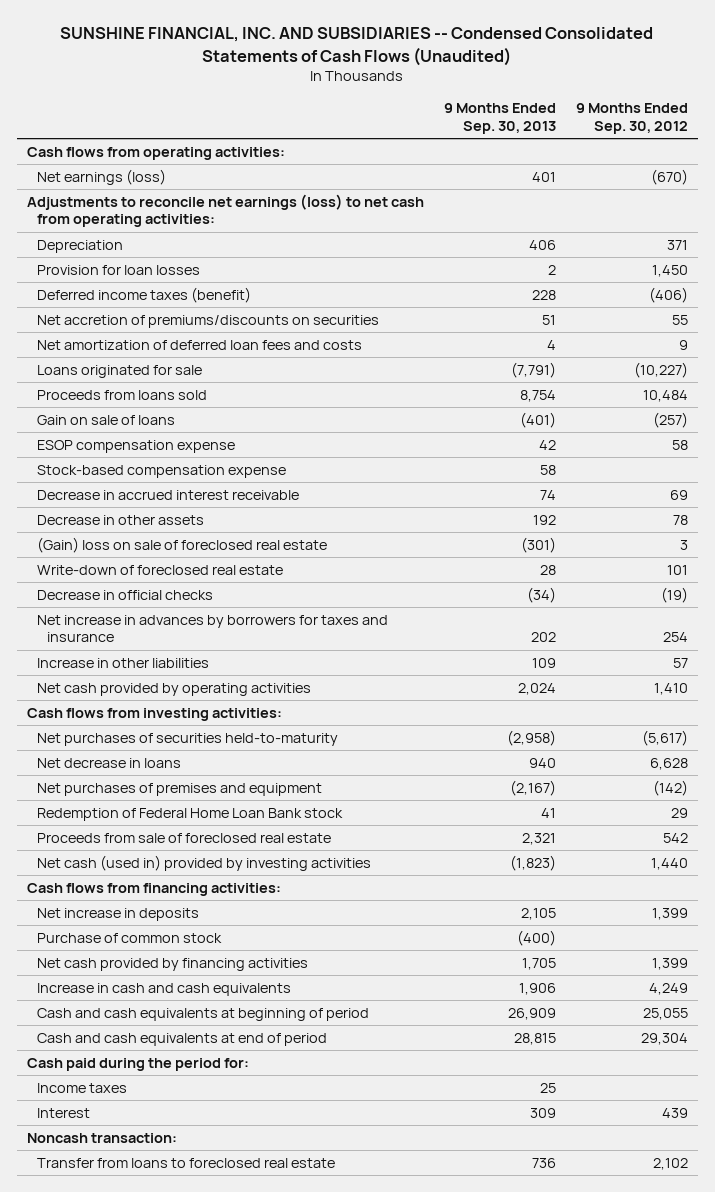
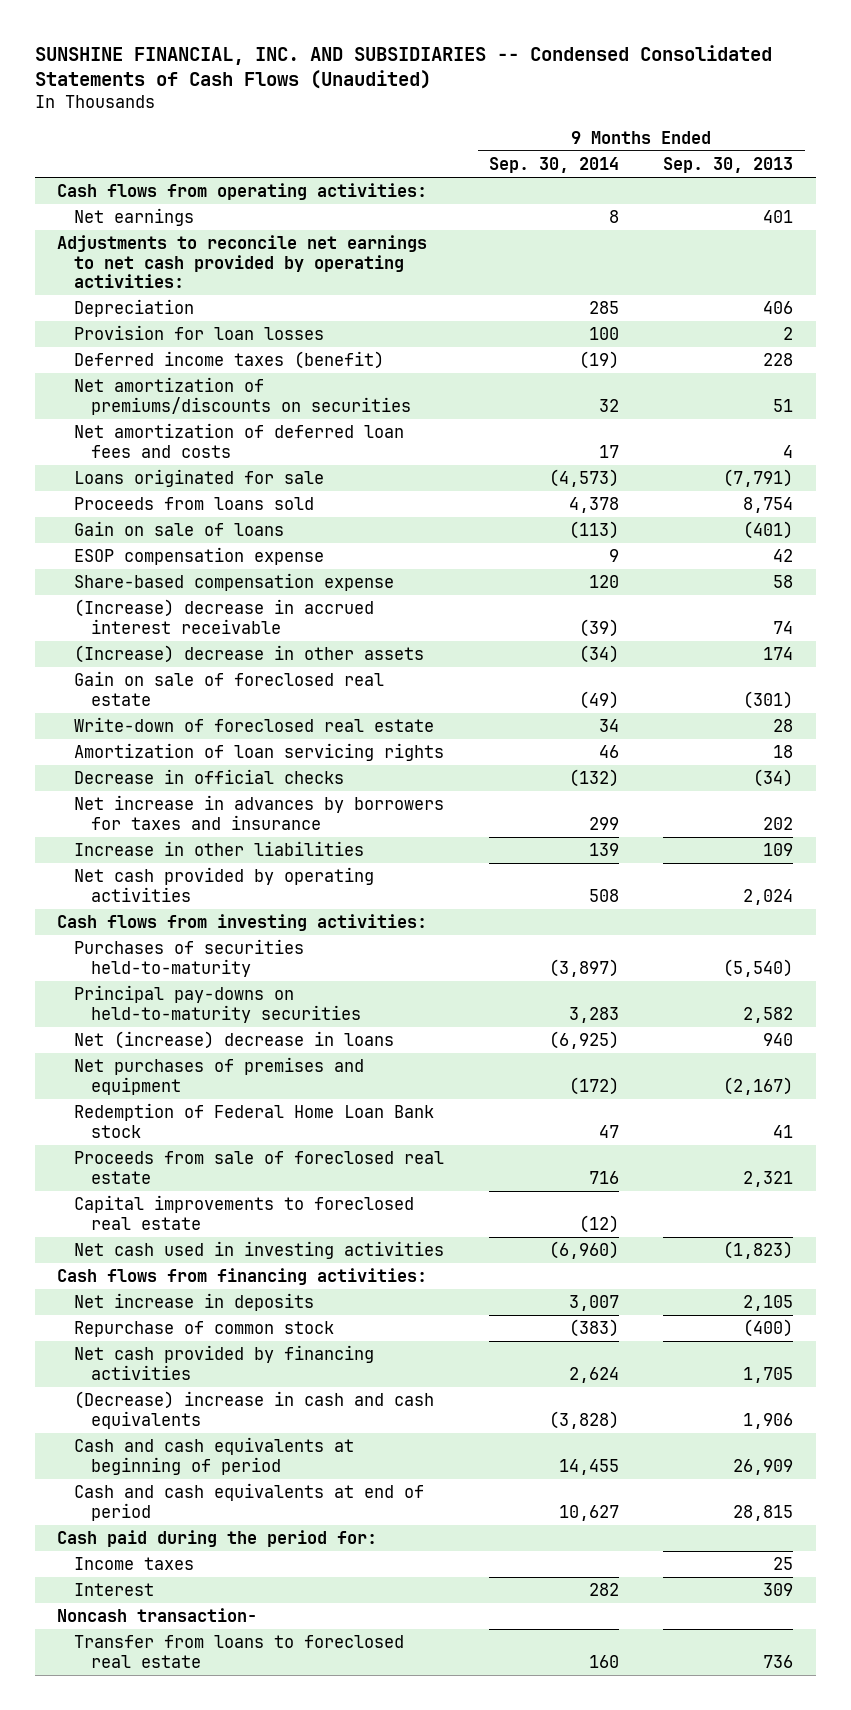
- | 9 Months Ended Sep. 30, 2013 | 9 Months Ended Sep. 30, 2012
+ | 9 Months Ended Sep. 30, 2014 | 9 Months Ended Sep. 30, 2013
- Net earnings (loss) | 401 | (670)
- Adjustments to reconcile net earnings (loss) to net cash from operating activities:
+ Net earnings | 8 | 401
+ Adjustments to reconcile net earnings to net cash provided by operating activities:
- Net accretion of premiums/discounts on securities | 51 | 55
+ Net amortization of premiums/discounts on securities | 32 | 51
- Stock-based compensation expense | 58 |
- Decrease in accrued interest receivable | 74 | 69
- Decrease in other assets | 192 | 78
- (Gain) loss on sale of foreclosed real estate | (301) | 3
+ Share-based compensation expense | 120 | 58
+ (Increase) decrease in accrued interest receivable | (39) | 74
+ (Increase) decrease in other assets | (34) | 174
+ Gain on sale of foreclosed real estate | (49) | (301)
+ Amortization of loan servicing rights | 46 | 18
- Net purchases of securities held-to-maturity | (2,958) | (5,617)
- Net decrease in loans | 940 | 6,628
+ Purchases of securities held-to-maturity | (3,897) | (5,540)
+ Principal pay-downs on held-to-maturity securities | 3,283 | 2,582
+ Net (increase) decrease in loans | (6,925) | 940
- Net cash (used in) provided by investing activities | (1,823) | 1,440
+ Capital improvements to foreclosed real estate | (12) |
+ Net cash used in investing activities | (6,960) | (1,823)
- Purchase of common stock | (400) |
+ Repurchase of common stock | (383) | (400)
- Increase in cash and cash equivalents | 1,906 | 4,249
+ (Decrease) increase in cash and cash equivalents | (3,828) | 1,906
- Noncash transaction:
+ Noncash transaction-

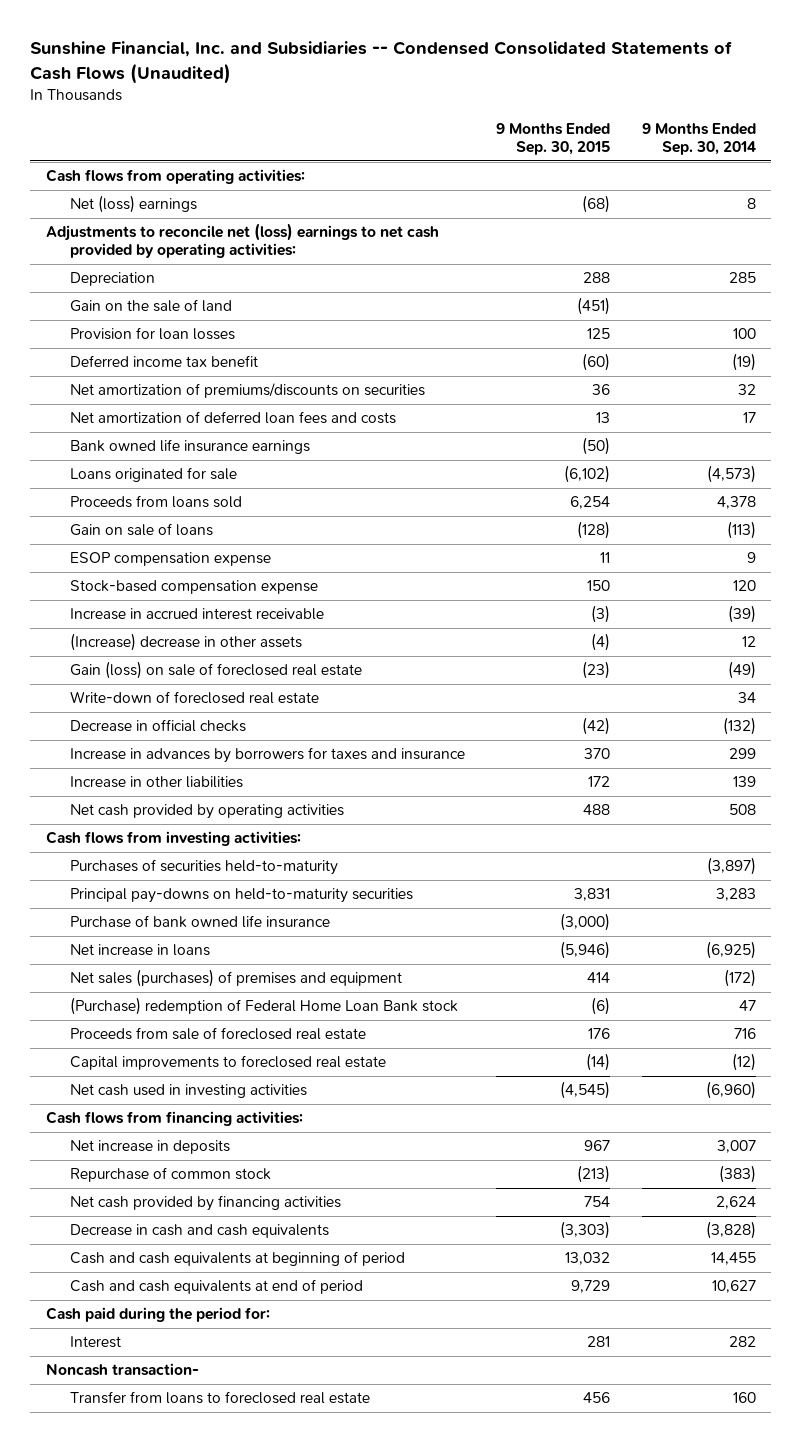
- SUNSHINE FINANCIAL, INC. AND SUBSIDIARIES -- Condensed Consolidated Statements of Cash Flows (Unaudited)
+ Sunshine Financial, Inc. and Subsidiaries -- Condensed Consolidated Statements of Cash Flows (Unaudited)
- | 9 Months Ended Sep. 30, 2014 | 9 Months Ended Sep. 30, 2013
+ | 9 Months Ended Sep. 30, 2015 | 9 Months Ended Sep. 30, 2014
- Net earnings | 8 | 401
- Adjustments to reconcile net earnings to net cash provided by operating activities:
+ Net (loss) earnings | (68) | 8
+ Adjustments to reconcile net (loss) earnings to net cash provided by operating activities:
+ Gain on the sale of land | (451) |
- Deferred income taxes (benefit) | (19) | 228
+ Deferred income tax benefit | (60) | (19)
+ Bank owned life insurance earnings | (50) |
- Share-based compensation expense | 120 | 58
- (Increase) decrease in accrued interest receivable | (39) | 74
- (Increase) decrease in other assets | (34) | 174
- Gain on sale of foreclosed real estate | (49) | (301)
+ Stock-based compensation expense | 150 | 120
+ Increase in accrued interest receivable | (3) | (39)
+ (Increase) decrease in other assets | (4) | 12
+ Gain (loss) on sale of foreclosed real estate | (23) | (49)
- Amortization of loan servicing rights | 46 | 18
- Net increase in advances by borrowers for taxes and insurance | 299 | 202
+ Increase in advances by borrowers for taxes and insurance | 370 | 299
- Net (increase) decrease in loans | (6,925) | 940
- Net purchases of premises and equipment | (172) | (2,167)
- Redemption of Federal Home Loan Bank stock | 47 | 41
+ Purchase of bank owned life insurance | (3,000) |
+ Net increase in loans | (5,946) | (6,925)
+ Net sales (purchases) of premises and equipment | 414 | (172)
+ (Purchase) redemption of Federal Home Loan Bank stock | (6) | 47
- (Decrease) increase in cash and cash equivalents | (3,828) | 1,906
+ Decrease in cash and cash equivalents | (3,303) | (3,828)
- Income taxes | | 25

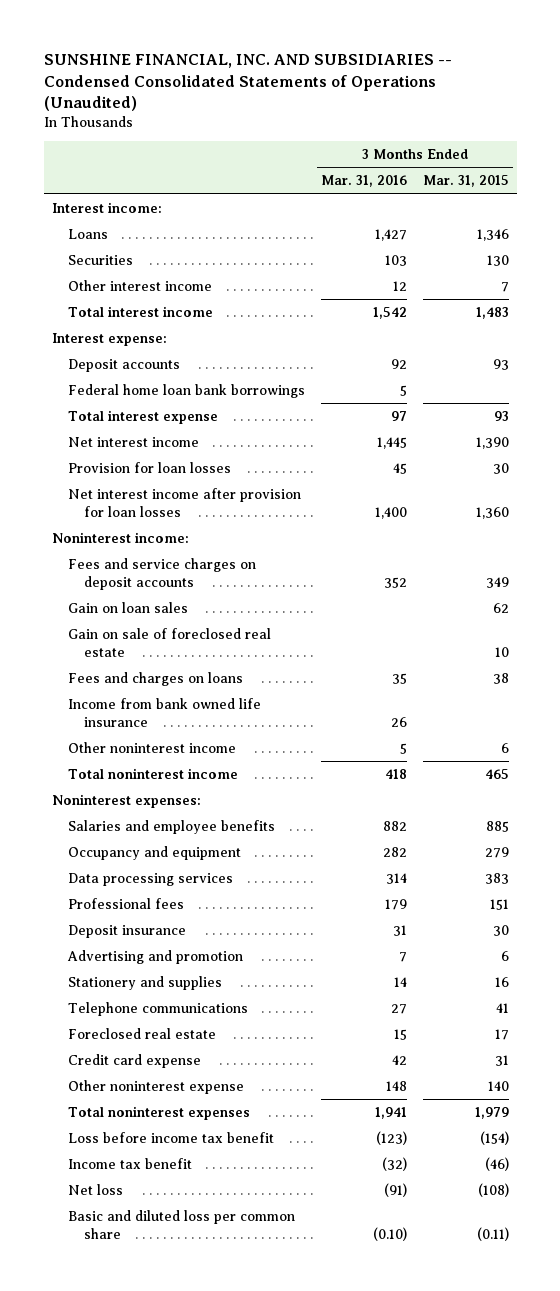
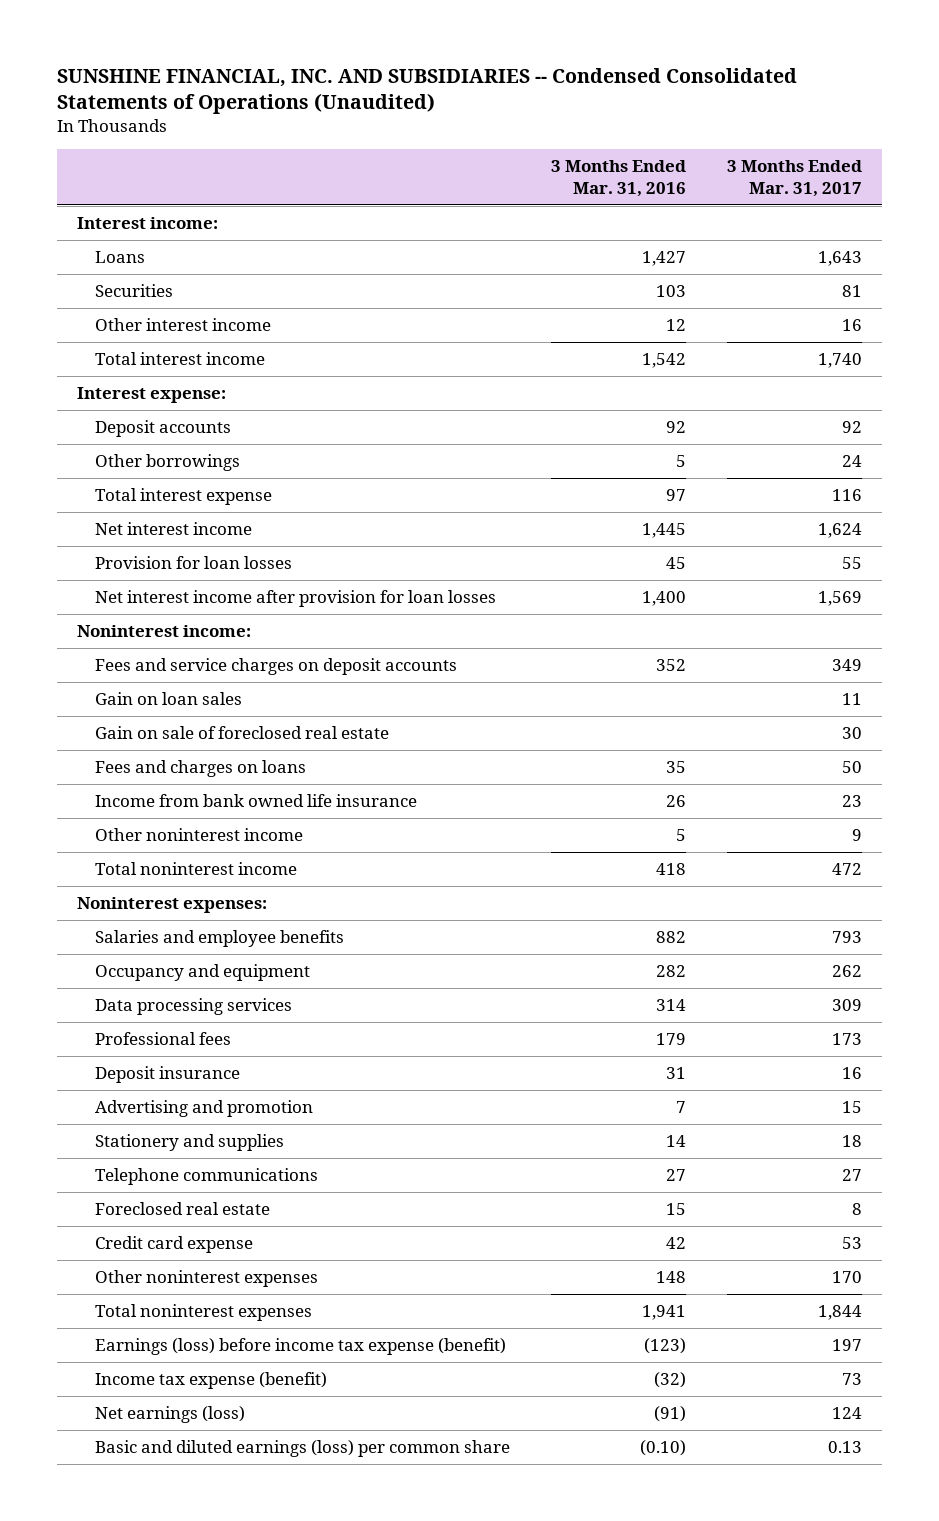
- | 3 Months Ended Mar. 31, 2016 | 3 Months Ended Mar. 31, 2015
+ | 3 Months Ended Mar. 31, 2016 | 3 Months Ended Mar. 31, 2017
- Federal home loan bank borrowings | 5 |
+ Other borrowings | 5 | 24
- Other noninterest expense | 148 | 140
+ Other noninterest expenses | 148 | 170
- Loss before income tax benefit | (123) | (154)
- Income tax benefit | (32) | (46)
- Net loss | (91) | (108)
- Basic and diluted loss per common share | (0.10) | (0.11)
+ Earnings (loss) before income tax expense (benefit) | (123) | 197
+ Income tax expense (benefit) | (32) | 73
+ Net earnings (loss) | (91) | 124
+ Basic and diluted earnings (loss) per common share | (0.10) | 0.13

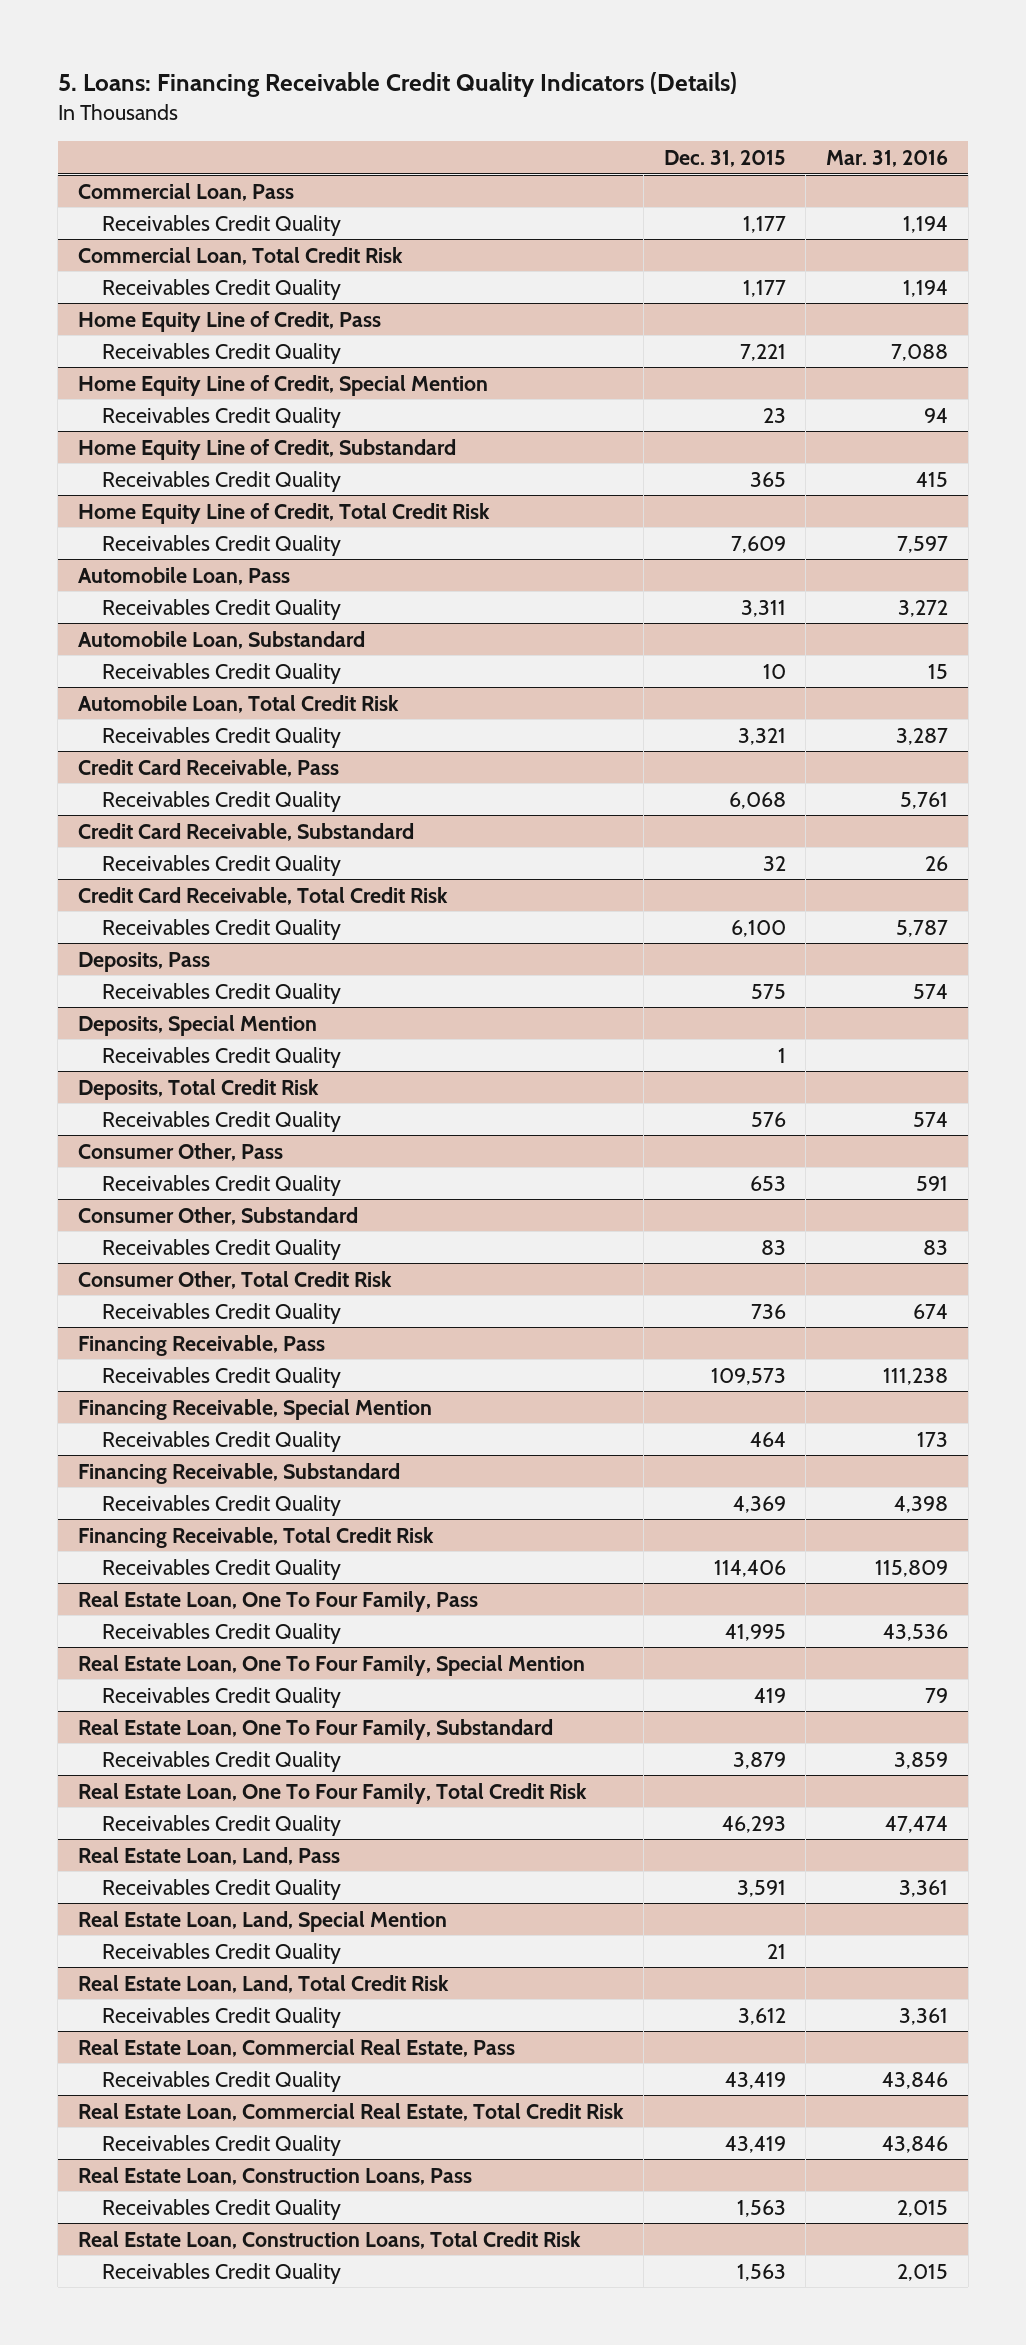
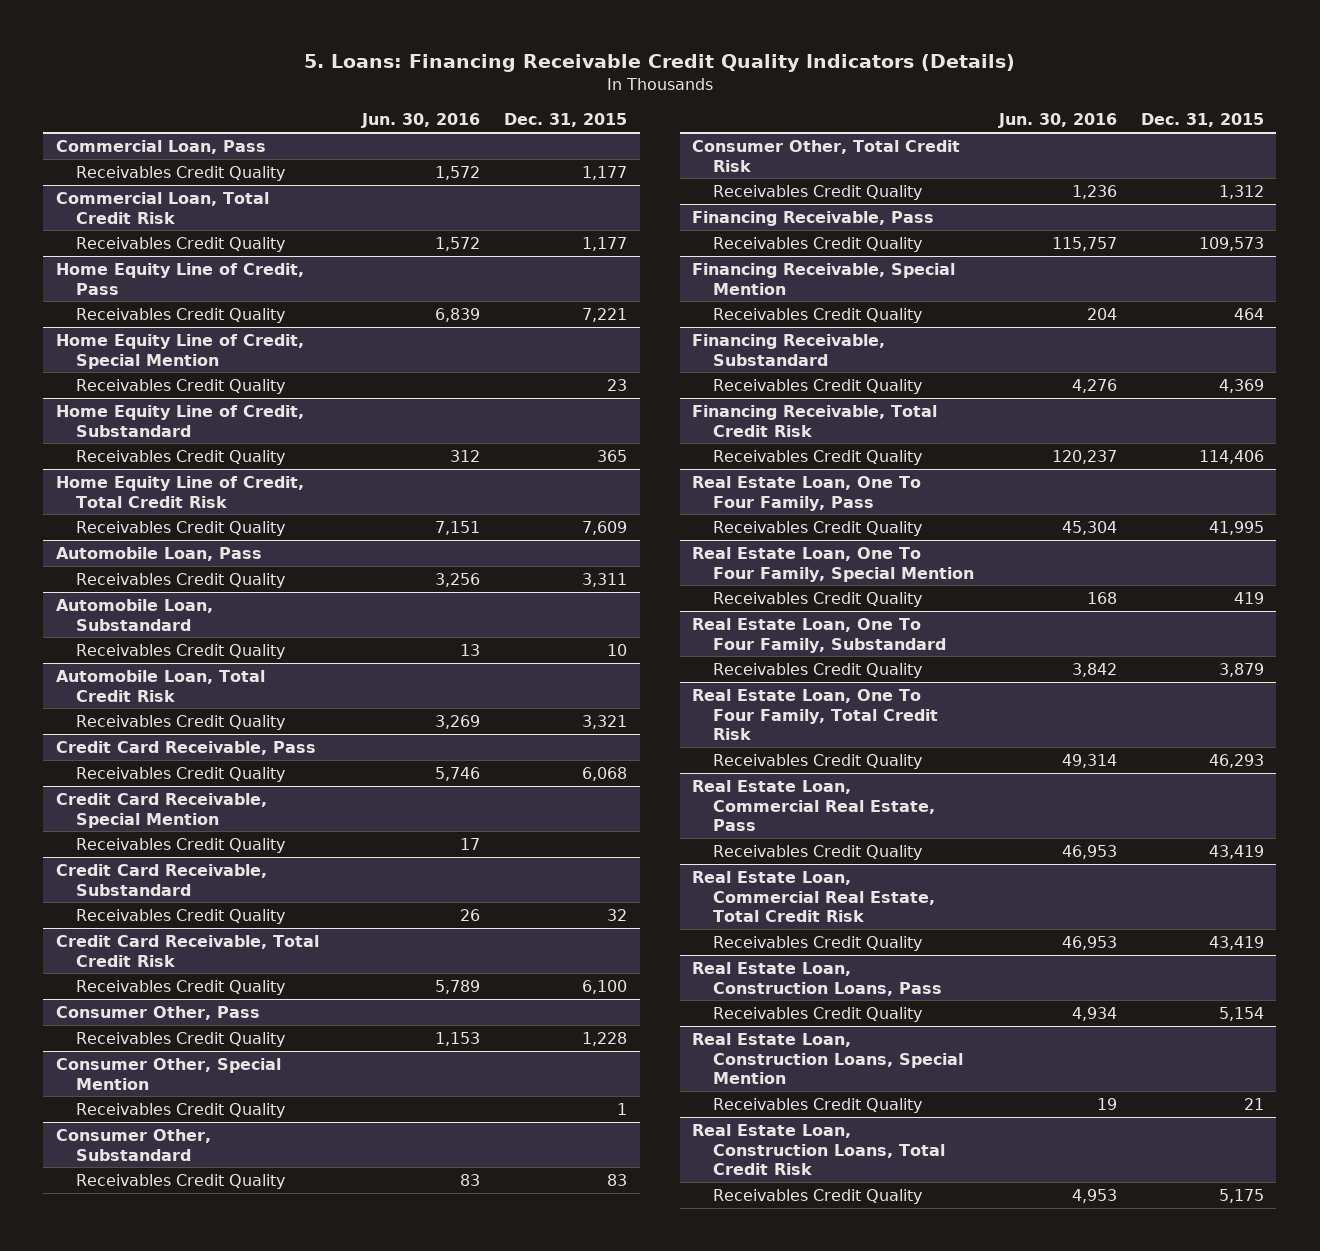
- | Dec. 31, 2015 | Mar. 31, 2016
+ | Jun. 30, 2016 | Dec. 31, 2015
+ Credit Card Receivable, Special Mention
+ Receivables Credit Quality | 17 |
- Deposits, Pass
- Receivables Credit Quality | 575 | 574
- Deposits, Special Mention
- Receivables Credit Quality | 1 |
- Deposits, Total Credit Risk
- Receivables Credit Quality | 576 | 574
@ Consumer Other, Pass
- Receivables Credit Quality | 653 | 591
+ Receivables Credit Quality | 1,153 | 1,228
+ Consumer Other, Special Mention
+ Receivables Credit Quality | | 1
@ Consumer Other, Total Credit Risk
- Receivables Credit Quality | 736 | 674
+ Receivables Credit Quality | 1,236 | 1,312
- Real Estate Loan, Land, Pass
- Receivables Credit Quality | 3,591 | 3,361
- Real Estate Loan, Land, Special Mention
- Receivables Credit Quality | 21 |
- Real Estate Loan, Land, Total Credit Risk
- Receivables Credit Quality | 3,612 | 3,361
@ Real Estate Loan, Construction Loans, Pass
- Receivables Credit Quality | 1,563 | 2,015
+ Receivables Credit Quality | 4,934 | 5,154
+ Real Estate Loan, Construction Loans, Special Mention
+ Receivables Credit Quality | 19 | 21
@ Real Estate Loan, Construction Loans, Total Credit Risk
- Receivables Credit Quality | 1,563 | 2,015
+ Receivables Credit Quality | 4,953 | 5,175

